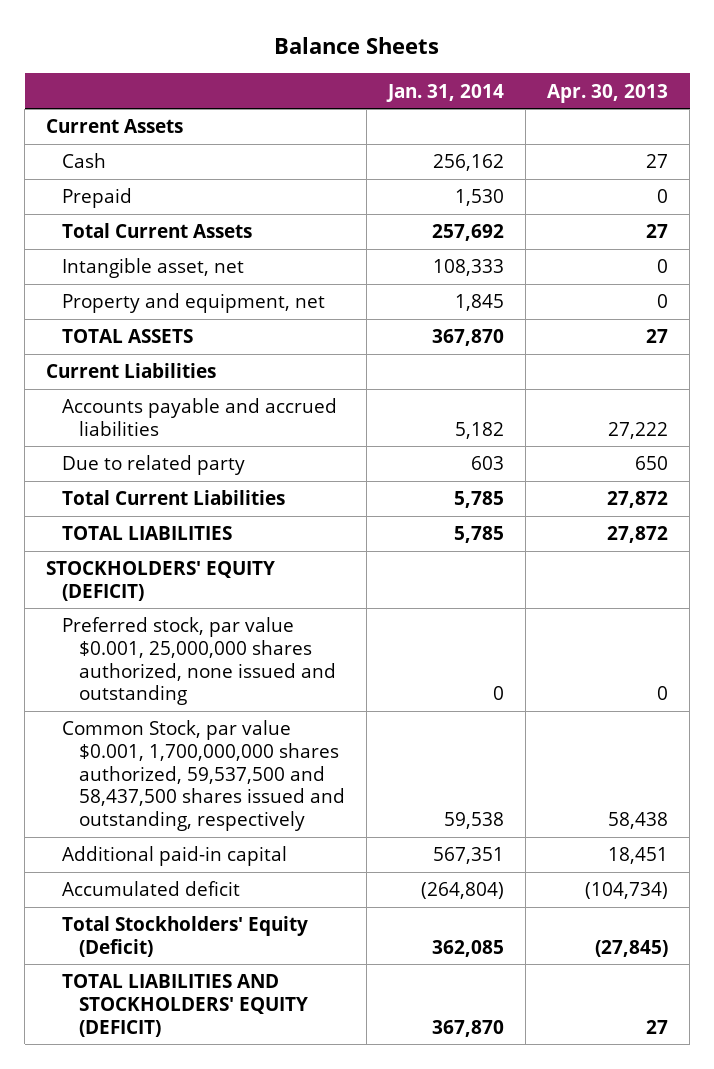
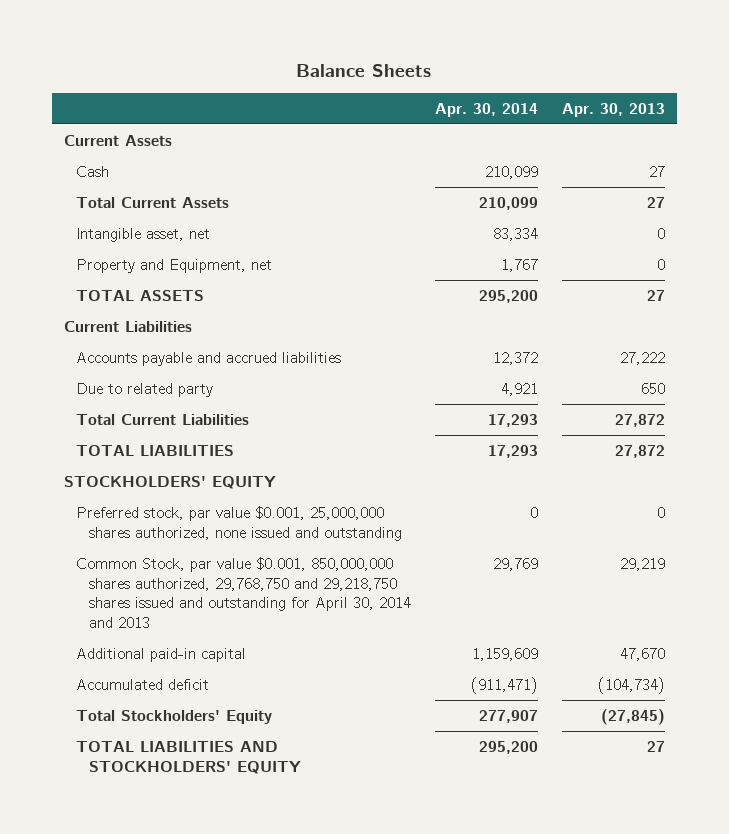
- | Jan. 31, 2014 | Apr. 30, 2013
+ | Apr. 30, 2014 | Apr. 30, 2013
- Prepaid | 1,530 | 0
- Property and equipment, net | 1,845 | 0
+ Property and Equipment, net | 1,767 | 0
- STOCKHOLDERS' EQUITY (DEFICIT)
+ STOCKHOLDERS' EQUITY
- Common Stock, par value $0.001, 1,700,000,000 shares authorized, 59,537,500 and 58,437,500 shares issued and outstanding, respectively | 59,538 | 58,438
- Additional paid-in capital | 567,351 | 18,451
+ Common Stock, par value $0.001, 850,000,000 shares authorized, 29,768,750 and 29,218,750 shares issued and outstanding for April 30, 2014 and 2013 | 29,769 | 29,219
+ Additional paid-in capital | 1,159,609 | 47,670
- Total Stockholders' Equity (Deficit) | 362,085 | (27,845)
- TOTAL LIABILITIES AND STOCKHOLDERS' EQUITY (DEFICIT) | 367,870 | 27
+ Total Stockholders' Equity | 277,907 | (27,845)
+ TOTAL LIABILITIES AND STOCKHOLDERS' EQUITY | 295,200 | 27

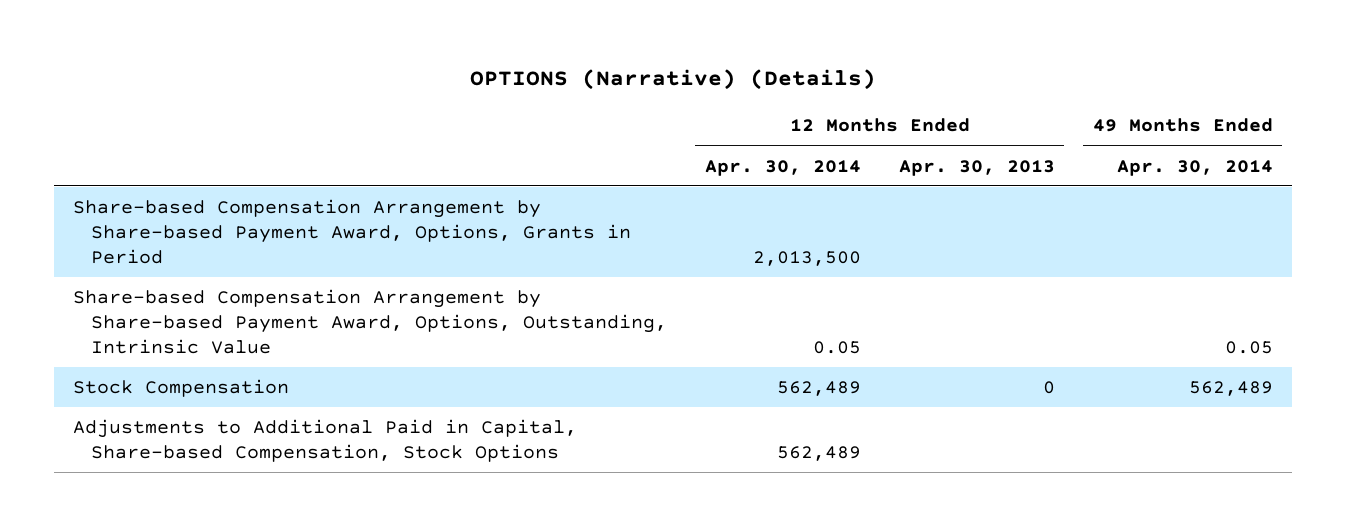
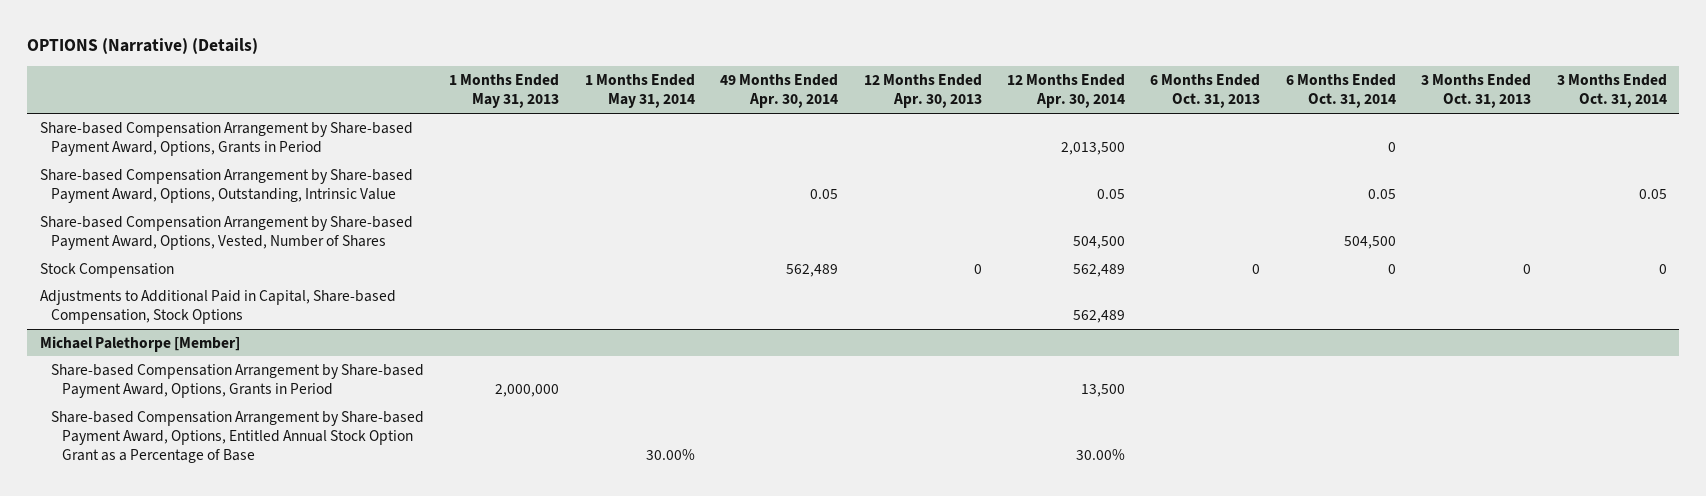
- | 12 Months Ended Apr. 30, 2014 | 12 Months Ended Apr. 30, 2013 | 49 Months Ended Apr. 30, 2014
+ | 1 Months Ended May 31, 2013 | 1 Months Ended May 31, 2014 | 49 Months Ended Apr. 30, 2014 | 12 Months Ended Apr. 30, 2013 | 12 Months Ended Apr. 30, 2014 | 6 Months Ended Oct. 31, 2013 | 6 Months Ended Oct. 31, 2014 | 3 Months Ended Oct. 31, 2013 | 3 Months Ended Oct. 31, 2014
+ Share-based Compensation Arrangement by Share-based Payment Award, Options, Vested, Number of Shares | | | | | 504,500 | | 504,500 | |
+ Michael Palethorpe [Member]
+ Share-based Compensation Arrangement by Share-based Payment Award, Options, Grants in Period | 2,000,000 | | | | 13,500 | | | |
+ Share-based Compensation Arrangement by Share-based Payment Award, Options, Entitled Annual Stock Option Grant as a Percentage of Base | | 30.00% | | | 30.00% | | | |

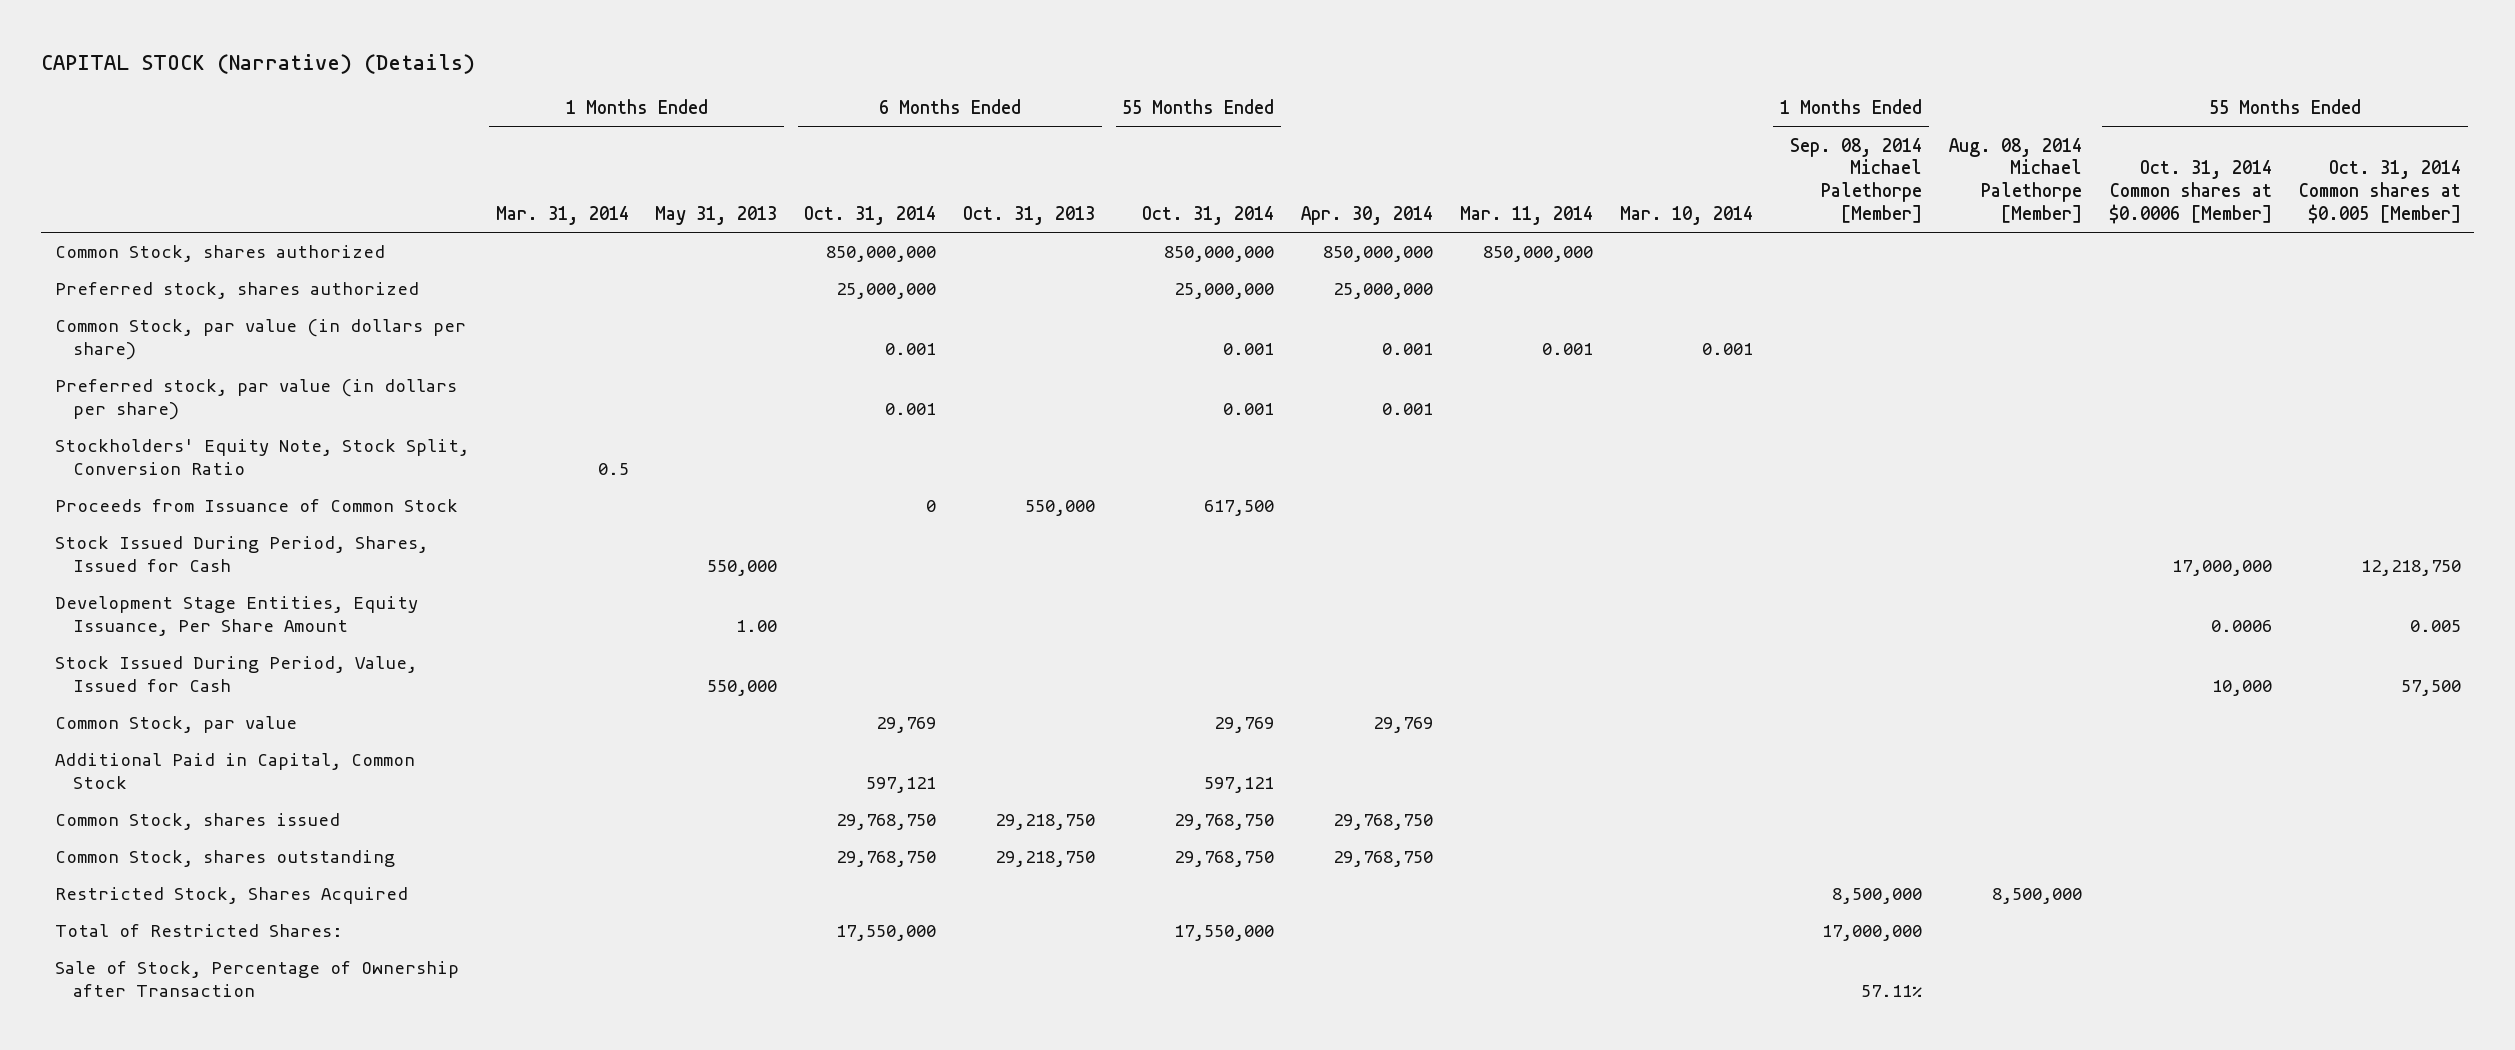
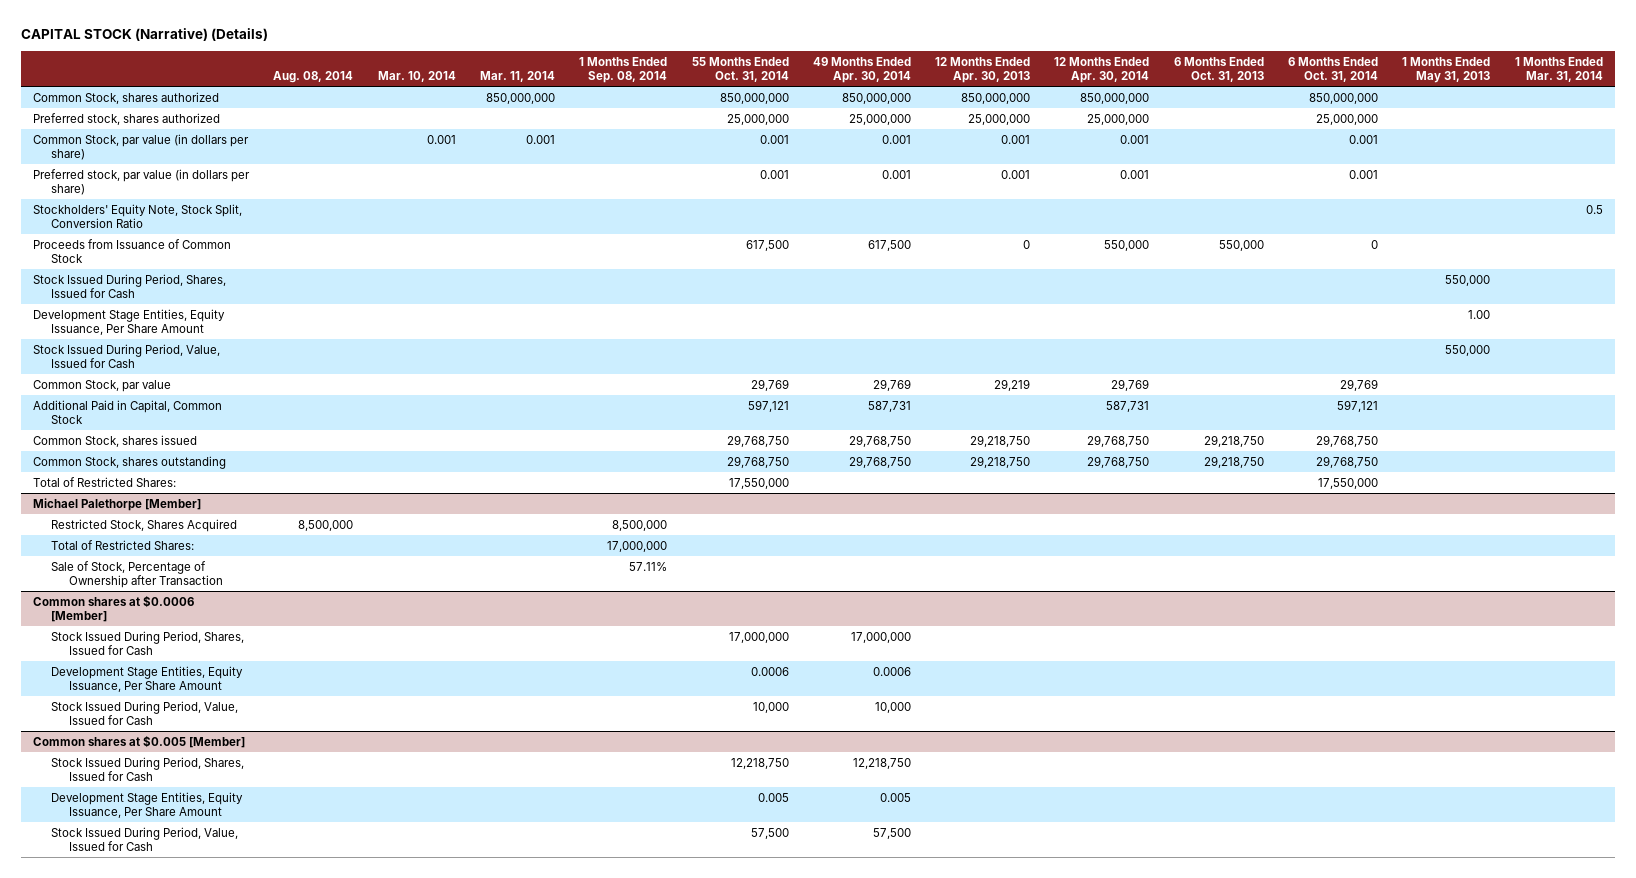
- | 1 Months Ended Mar. 31, 2014 | 1 Months Ended May 31, 2013 | 6 Months Ended Oct. 31, 2014 | 6 Months Ended Oct. 31, 2013 | 55 Months Ended Oct. 31, 2014 | Apr. 30, 2014 | Mar. 11, 2014 | Mar. 10, 2014 | 1 Months Ended Sep. 08, 2014 Michael Palethorpe [Member] | Aug. 08, 2014 Michael Palethorpe [Member] | 55 Months Ended Oct. 31, 2014 Common shares at $0.0006 [Member] | 55 Months Ended Oct. 31, 2014 Common shares at $0.005 [Member]
+ | Aug. 08, 2014 | Mar. 10, 2014 | Mar. 11, 2014 | 1 Months Ended Sep. 08, 2014 | 55 Months Ended Oct. 31, 2014 | 49 Months Ended Apr. 30, 2014 | 12 Months Ended Apr. 30, 2013 | 12 Months Ended Apr. 30, 2014 | 6 Months Ended Oct. 31, 2013 | 6 Months Ended Oct. 31, 2014 | 1 Months Ended May 31, 2013 | 1 Months Ended Mar. 31, 2014
- Restricted Stock, Shares Acquired | | | | | | | | | 8,500,000 | 8,500,000 | |
+ Michael Palethorpe [Member]
+ Restricted Stock, Shares Acquired | 8,500,000 | | | 8,500,000 | | | | | | | |
+ Total of Restricted Shares: | | | | 17,000,000 | | | | | | | |
+ Common shares at $0.0006 [Member]
+ Stock Issued During Period, Shares, Issued for Cash | | | | | 17,000,000 | 17,000,000 | | | | | |
+ Development Stage Entities, Equity Issuance, Per Share Amount | | | | | 0.0006 | 0.0006 | | | | | |
+ Stock Issued During Period, Value, Issued for Cash | | | | | 10,000 | 10,000 | | | | | |
+ Common shares at $0.005 [Member]
+ Stock Issued During Period, Shares, Issued for Cash | | | | | 12,218,750 | 12,218,750 | | | | | |
+ Development Stage Entities, Equity Issuance, Per Share Amount | | | | | 0.005 | 0.005 | | | | | |
+ Stock Issued During Period, Value, Issued for Cash | | | | | 57,500 | 57,500 | | | | | |

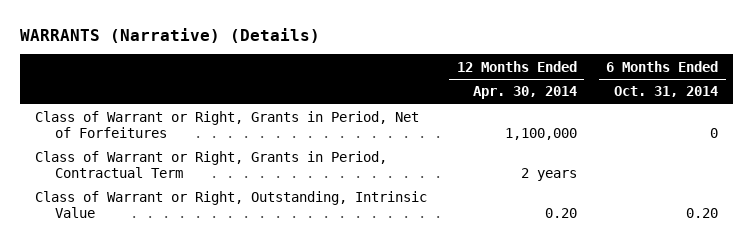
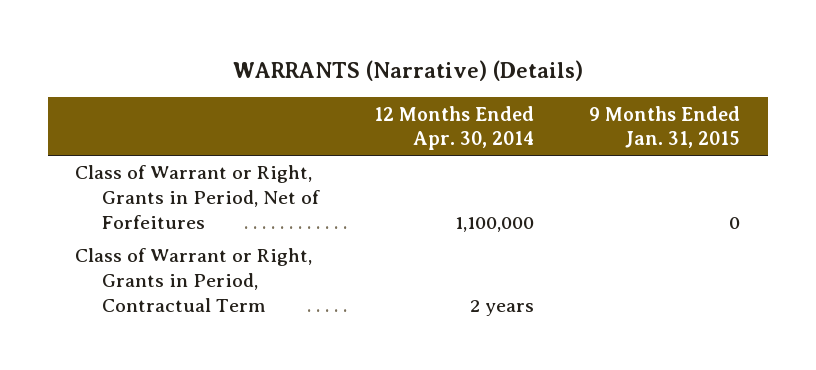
- | 12 Months Ended Apr. 30, 2014 | 6 Months Ended Oct. 31, 2014
+ | 12 Months Ended Apr. 30, 2014 | 9 Months Ended Jan. 31, 2015
- Class of Warrant or Right, Outstanding, Intrinsic Value | 0.20 | 0.20

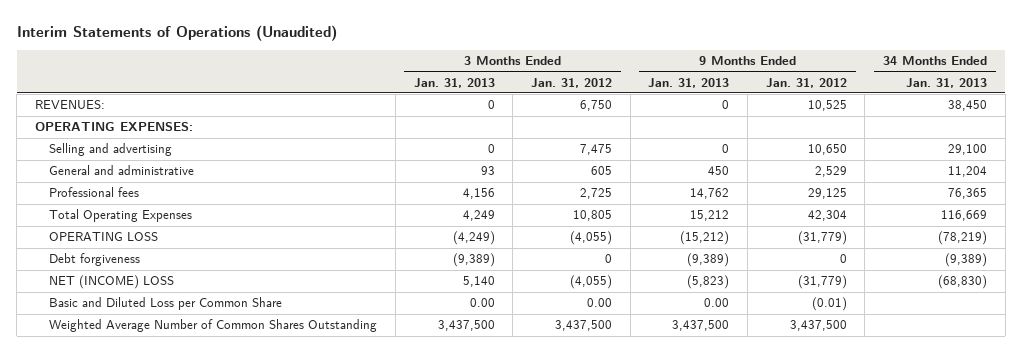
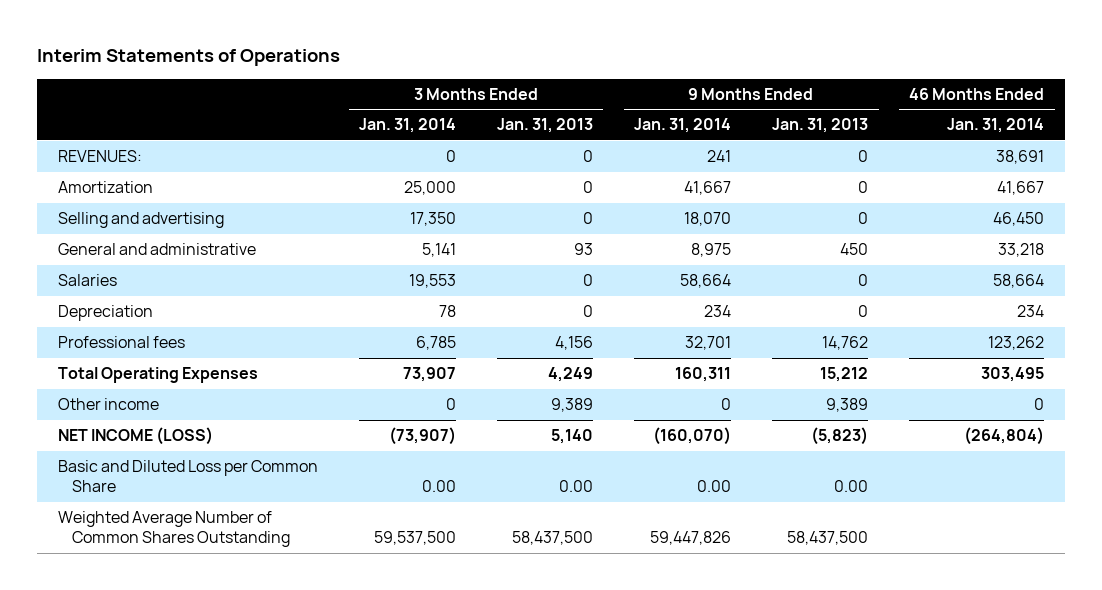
- Interim Statements of Operations (Unaudited)
+ Interim Statements of Operations
- | 3 Months Ended Jan. 31, 2013 | 3 Months Ended Jan. 31, 2012 | 9 Months Ended Jan. 31, 2013 | 9 Months Ended Jan. 31, 2012 | 34 Months Ended Jan. 31, 2013
+ | 3 Months Ended Jan. 31, 2014 | 3 Months Ended Jan. 31, 2013 | 9 Months Ended Jan. 31, 2014 | 9 Months Ended Jan. 31, 2013 | 46 Months Ended Jan. 31, 2014
- OPERATING EXPENSES:
+ Amortization | 25,000 | 0 | 41,667 | 0 | 41,667
+ Salaries | 19,553 | 0 | 58,664 | 0 | 58,664
+ Depreciation | 78 | 0 | 234 | 0 | 234
- OPERATING LOSS | (4,249) | (4,055) | (15,212) | (31,779) | (78,219)
- Debt forgiveness | (9,389) | 0 | (9,389) | 0 | (9,389)
- NET (INCOME) LOSS | 5,140 | (4,055) | (5,823) | (31,779) | (68,830)
+ Other income | 0 | 9,389 | 0 | 9,389 | 0
+ NET INCOME (LOSS) | (73,907) | 5,140 | (160,070) | (5,823) | (264,804)
- Weighted Average Number of Common Shares Outstanding | 3,437,500 | 3,437,500 | 3,437,500 | 3,437,500 |
+ Weighted Average Number of Common Shares Outstanding | 59,537,500 | 58,437,500 | 59,447,826 | 58,437,500 |

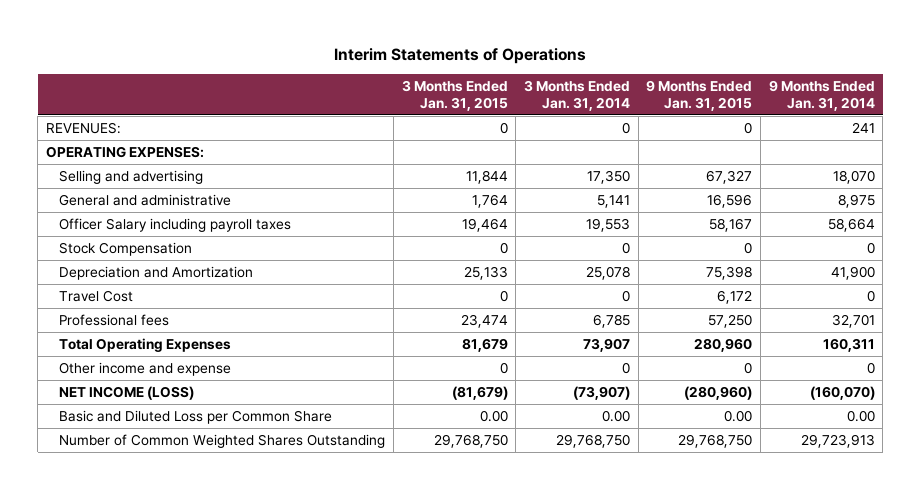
- | 3 Months Ended Jan. 31, 2014 | 3 Months Ended Jan. 31, 2013 | 9 Months Ended Jan. 31, 2014 | 9 Months Ended Jan. 31, 2013 | 46 Months Ended Jan. 31, 2014
+ | 3 Months Ended Jan. 31, 2015 | 3 Months Ended Jan. 31, 2014 | 9 Months Ended Jan. 31, 2015 | 9 Months Ended Jan. 31, 2014
- Amortization | 25,000 | 0 | 41,667 | 0 | 41,667
+ OPERATING EXPENSES:
- Salaries | 19,553 | 0 | 58,664 | 0 | 58,664
- Depreciation | 78 | 0 | 234 | 0 | 234
+ Officer Salary including payroll taxes | 19,464 | 19,553 | 58,167 | 58,664
+ Stock Compensation | 0 | 0 | 0 | 0
+ Depreciation and Amortization | 25,133 | 25,078 | 75,398 | 41,900
+ Travel Cost | 0 | 0 | 6,172 | 0
- Other income | 0 | 9,389 | 0 | 9,389 | 0
+ Other income and expense | 0 | 0 | 0 | 0
- Weighted Average Number of Common Shares Outstanding | 59,537,500 | 58,437,500 | 59,447,826 | 58,437,500 |
+ Number of Common Weighted Shares Outstanding | 29,768,750 | 29,768,750 | 29,768,750 | 29,723,913

